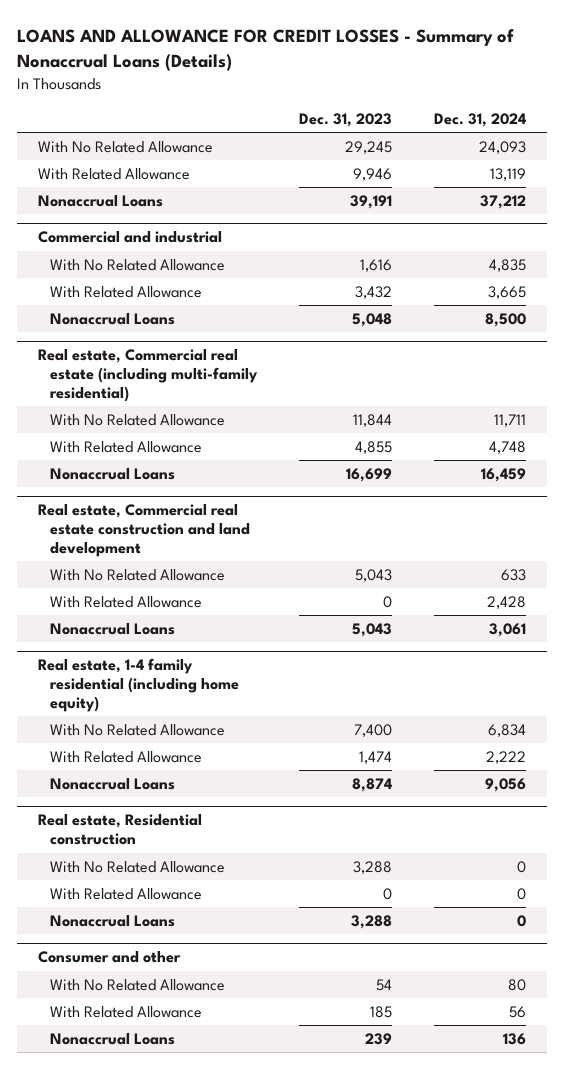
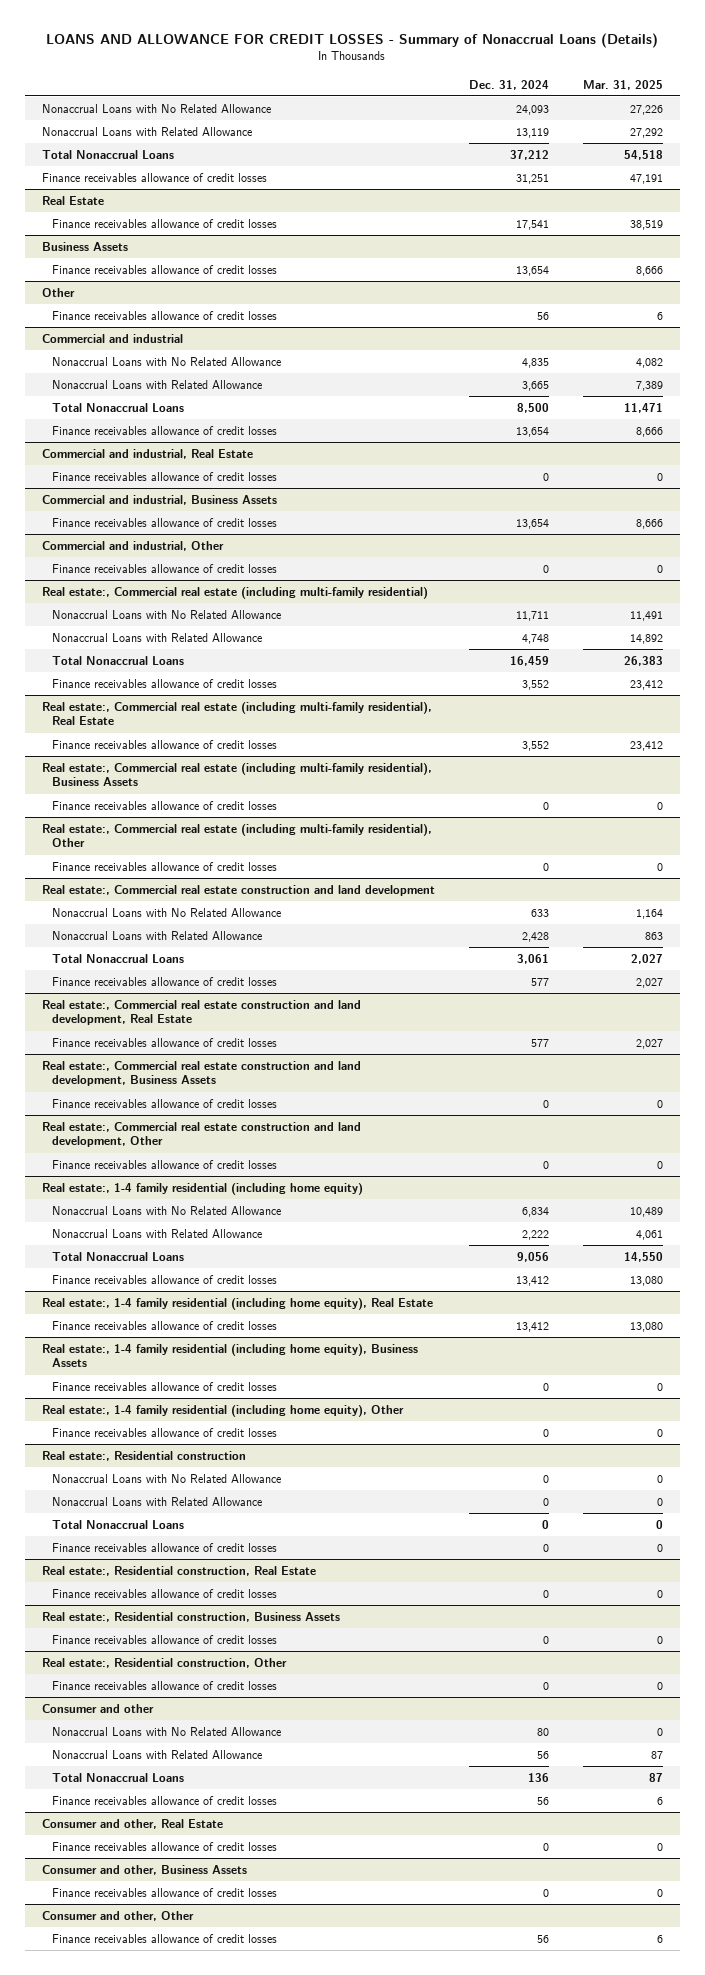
- | Dec. 31, 2023 | Dec. 31, 2024
+ | Dec. 31, 2024 | Mar. 31, 2025
- With No Related Allowance | 29,245 | 24,093
- With Related Allowance | 9,946 | 13,119
- Nonaccrual Loans | 39,191 | 37,212
+ Nonaccrual Loans with No Related Allowance | 24,093 | 27,226
+ Nonaccrual Loans with Related Allowance | 13,119 | 27,292
+ Total Nonaccrual Loans | 37,212 | 54,518
+ Finance receivables allowance of credit losses | 31,251 | 47,191
+ Real Estate
+ Finance receivables allowance of credit losses | 17,541 | 38,519
+ Business Assets
+ Finance receivables allowance of credit losses | 13,654 | 8,666
+ Other
+ Finance receivables allowance of credit losses | 56 | 6
@ Commercial and industrial
- With No Related Allowance | 1,616 | 4,835
- With Related Allowance | 3,432 | 3,665
- Nonaccrual Loans | 5,048 | 8,500
- Real estate, Commercial real estate (including multi-family residential)
- With No Related Allowance | 11,844 | 11,711
- With Related Allowance | 4,855 | 4,748
- Nonaccrual Loans | 16,699 | 16,459
- Real estate, Commercial real estate construction and land development
- With No Related Allowance | 5,043 | 633
- With Related Allowance | 0 | 2,428
- Nonaccrual Loans | 5,043 | 3,061
- Real estate, 1-4 family residential (including home equity)
- With No Related Allowance | 7,400 | 6,834
- With Related Allowance | 1,474 | 2,222
- Nonaccrual Loans | 8,874 | 9,056
- Real estate, Residential construction
- With No Related Allowance | 3,288 | 0
- With Related Allowance | 0 | 0
- Nonaccrual Loans | 3,288 | 0
@ Commercial and industrial
+ Nonaccrual Loans with No Related Allowance | 4,835 | 4,082
+ Nonaccrual Loans with Related Allowance | 3,665 | 7,389
+ Total Nonaccrual Loans | 8,500 | 11,471
+ Finance receivables allowance of credit losses | 13,654 | 8,666
+ Commercial and industrial, Real Estate
+ Finance receivables allowance of credit losses | 0 | 0
+ Commercial and industrial, Business Assets
+ Finance receivables allowance of credit losses | 13,654 | 8,666
+ Commercial and industrial, Other
+ Finance receivables allowance of credit losses | 0 | 0
+ Real estate:, Commercial real estate (including multi-family residential)
+ Nonaccrual Loans with No Related Allowance | 11,711 | 11,491
+ Nonaccrual Loans with Related Allowance | 4,748 | 14,892
+ Total Nonaccrual Loans | 16,459 | 26,383
+ Finance receivables allowance of credit losses | 3,552 | 23,412
+ Real estate:, Commercial real estate (including multi-family residential), Real Estate
+ Finance receivables allowance of credit losses | 3,552 | 23,412
+ Real estate:, Commercial real estate (including multi-family residential), Business Assets
+ Finance receivables allowance of credit losses | 0 | 0
+ Real estate:, Commercial real estate (including multi-family residential), Other
+ Finance receivables allowance of credit losses | 0 | 0
+ Real estate:, Commercial real estate construction and land development
+ Nonaccrual Loans with No Related Allowance | 633 | 1,164
+ Nonaccrual Loans with Related Allowance | 2,428 | 863
+ Total Nonaccrual Loans | 3,061 | 2,027
+ Finance receivables allowance of credit losses | 577 | 2,027
+ Real estate:, Commercial real estate construction and land development, Real Estate
+ Finance receivables allowance of credit losses | 577 | 2,027
+ Real estate:, Commercial real estate construction and land development, Business Assets
+ Finance receivables allowance of credit losses | 0 | 0
+ Real estate:, Commercial real estate construction and land development, Other
+ Finance receivables allowance of credit losses | 0 | 0
+ Real estate:, 1-4 family residential (including home equity)
+ Nonaccrual Loans with No Related Allowance | 6,834 | 10,489
+ Nonaccrual Loans with Related Allowance | 2,222 | 4,061
+ Total Nonaccrual Loans | 9,056 | 14,550
+ Finance receivables allowance of credit losses | 13,412 | 13,080
+ Real estate:, 1-4 family residential (including home equity), Real Estate
+ Finance receivables allowance of credit losses | 13,412 | 13,080
+ Real estate:, 1-4 family residential (including home equity), Business Assets
+ Finance receivables allowance of credit losses | 0 | 0
+ Real estate:, 1-4 family residential (including home equity), Other
+ Finance receivables allowance of credit losses | 0 | 0
+ Real estate:, Residential construction
+ Nonaccrual Loans with No Related Allowance | 0 | 0
+ Nonaccrual Loans with Related Allowance | 0 | 0
+ Total Nonaccrual Loans | 0 | 0
+ Finance receivables allowance of credit losses | 0 | 0
+ Real estate:, Residential construction, Real Estate
+ Finance receivables allowance of credit losses | 0 | 0
+ Real estate:, Residential construction, Business Assets
+ Finance receivables allowance of credit losses | 0 | 0
+ Real estate:, Residential construction, Other
+ Finance receivables allowance of credit losses | 0 | 0
@ Consumer and other
- With No Related Allowance | 54 | 80
- With Related Allowance | 185 | 56
- Nonaccrual Loans | 239 | 136
+ Nonaccrual Loans with No Related Allowance | 80 | 0
+ Nonaccrual Loans with Related Allowance | 56 | 87
+ Total Nonaccrual Loans | 136 | 87
+ Finance receivables allowance of credit losses | 56 | 6
+ Consumer and other, Real Estate
+ Finance receivables allowance of credit losses | 0 | 0
+ Consumer and other, Business Assets
+ Finance receivables allowance of credit losses | 0 | 0
+ Consumer and other, Other
+ Finance receivables allowance of credit losses | 56 | 6

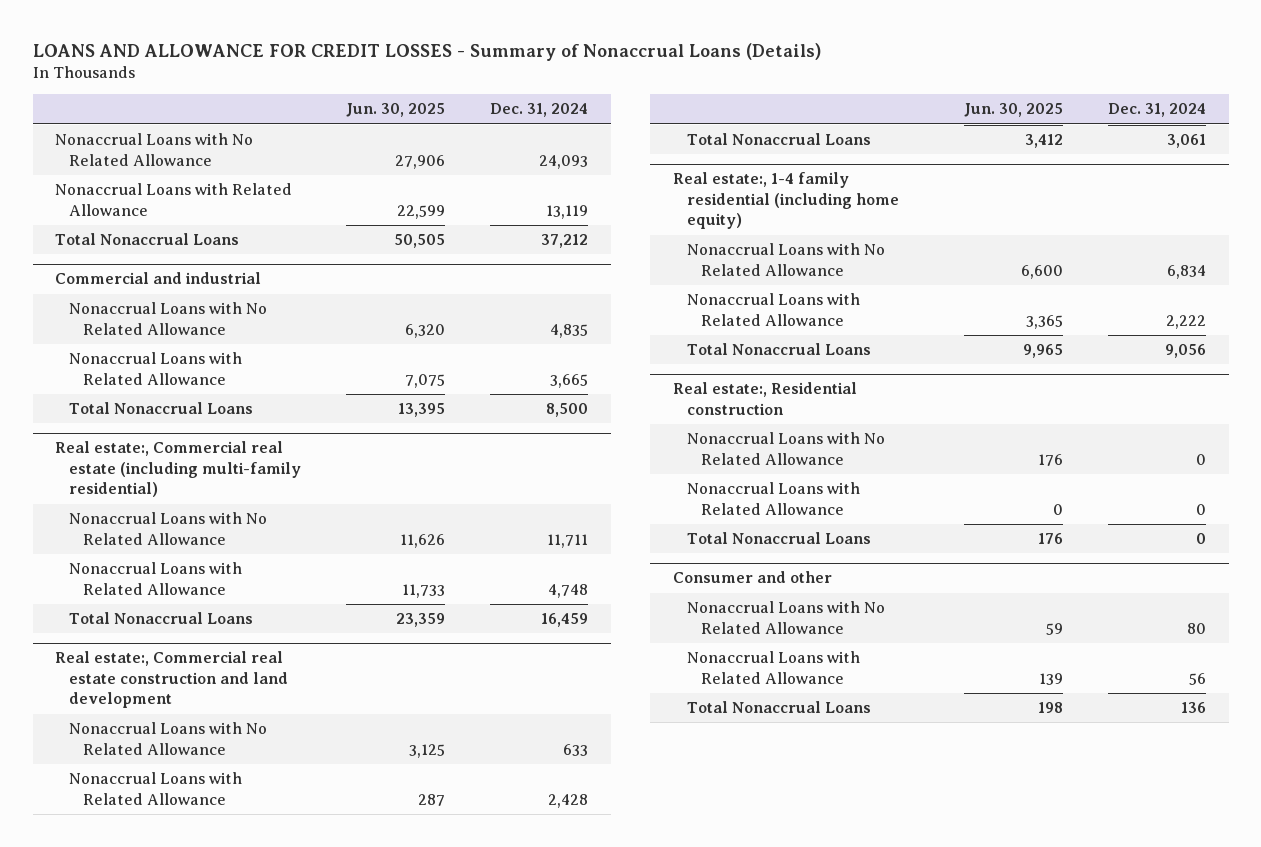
- | Dec. 31, 2024 | Mar. 31, 2025
+ | Jun. 30, 2025 | Dec. 31, 2024
- Finance receivables allowance of credit losses | 31,251 | 47,191
- Real Estate
- Finance receivables allowance of credit losses | 17,541 | 38,519
- Business Assets
- Finance receivables allowance of credit losses | 13,654 | 8,666
- Other
- Finance receivables allowance of credit losses | 56 | 6
@ Commercial and industrial
- Finance receivables allowance of credit losses | 13,654 | 8,666
- Commercial and industrial, Real Estate
- Finance receivables allowance of credit losses | 0 | 0
- Commercial and industrial, Business Assets
- Finance receivables allowance of credit losses | 13,654 | 8,666
- Commercial and industrial, Other
- Finance receivables allowance of credit losses | 0 | 0
@ Real estate:, Commercial real estate (including multi-family residential)
- Finance receivables allowance of credit losses | 3,552 | 23,412
- Real estate:, Commercial real estate (including multi-family residential), Real Estate
- Finance receivables allowance of credit losses | 3,552 | 23,412
- Real estate:, Commercial real estate (including multi-family residential), Business Assets
- Finance receivables allowance of credit losses | 0 | 0
- Real estate:, Commercial real estate (including multi-family residential), Other
- Finance receivables allowance of credit losses | 0 | 0
@ Real estate:, Commercial real estate construction and land development
- Finance receivables allowance of credit losses | 577 | 2,027
- Real estate:, Commercial real estate construction and land development, Real Estate
- Finance receivables allowance of credit losses | 577 | 2,027
- Real estate:, Commercial real estate construction and land development, Business Assets
- Finance receivables allowance of credit losses | 0 | 0
- Real estate:, Commercial real estate construction and land development, Other
- Finance receivables allowance of credit losses | 0 | 0
@ Real estate:, 1-4 family residential (including home equity)
- Finance receivables allowance of credit losses | 13,412 | 13,080
- Real estate:, 1-4 family residential (including home equity), Real Estate
- Finance receivables allowance of credit losses | 13,412 | 13,080
- Real estate:, 1-4 family residential (including home equity), Business Assets
- Finance receivables allowance of credit losses | 0 | 0
- Real estate:, 1-4 family residential (including home equity), Other
- Finance receivables allowance of credit losses | 0 | 0
@ Real estate:, Residential construction
- Finance receivables allowance of credit losses | 0 | 0
- Real estate:, Residential construction, Real Estate
- Finance receivables allowance of credit losses | 0 | 0
- Real estate:, Residential construction, Business Assets
- Finance receivables allowance of credit losses | 0 | 0
- Real estate:, Residential construction, Other
- Finance receivables allowance of credit losses | 0 | 0
@ Consumer and other
- Finance receivables allowance of credit losses | 56 | 6
- Consumer and other, Real Estate
- Finance receivables allowance of credit losses | 0 | 0
- Consumer and other, Business Assets
- Finance receivables allowance of credit losses | 0 | 0
- Consumer and other, Other
- Finance receivables allowance of credit losses | 56 | 6

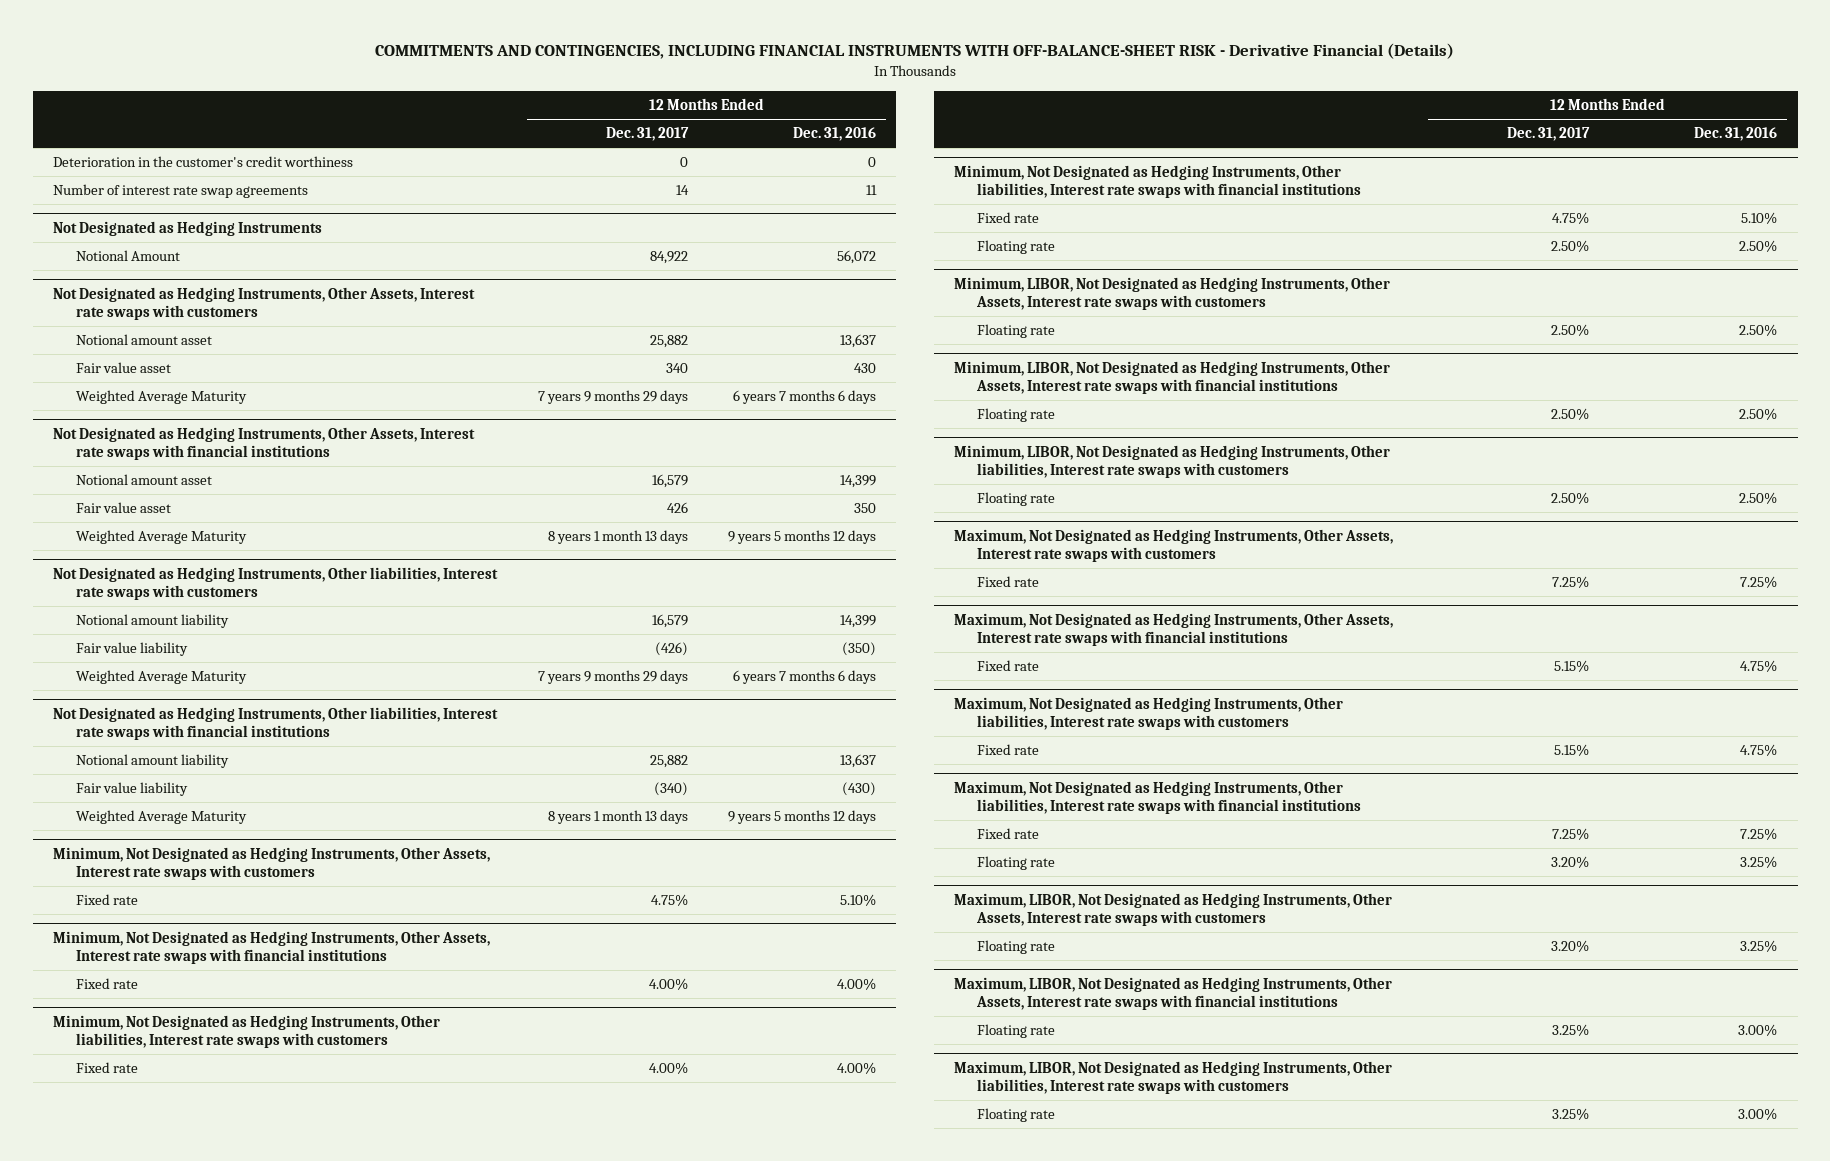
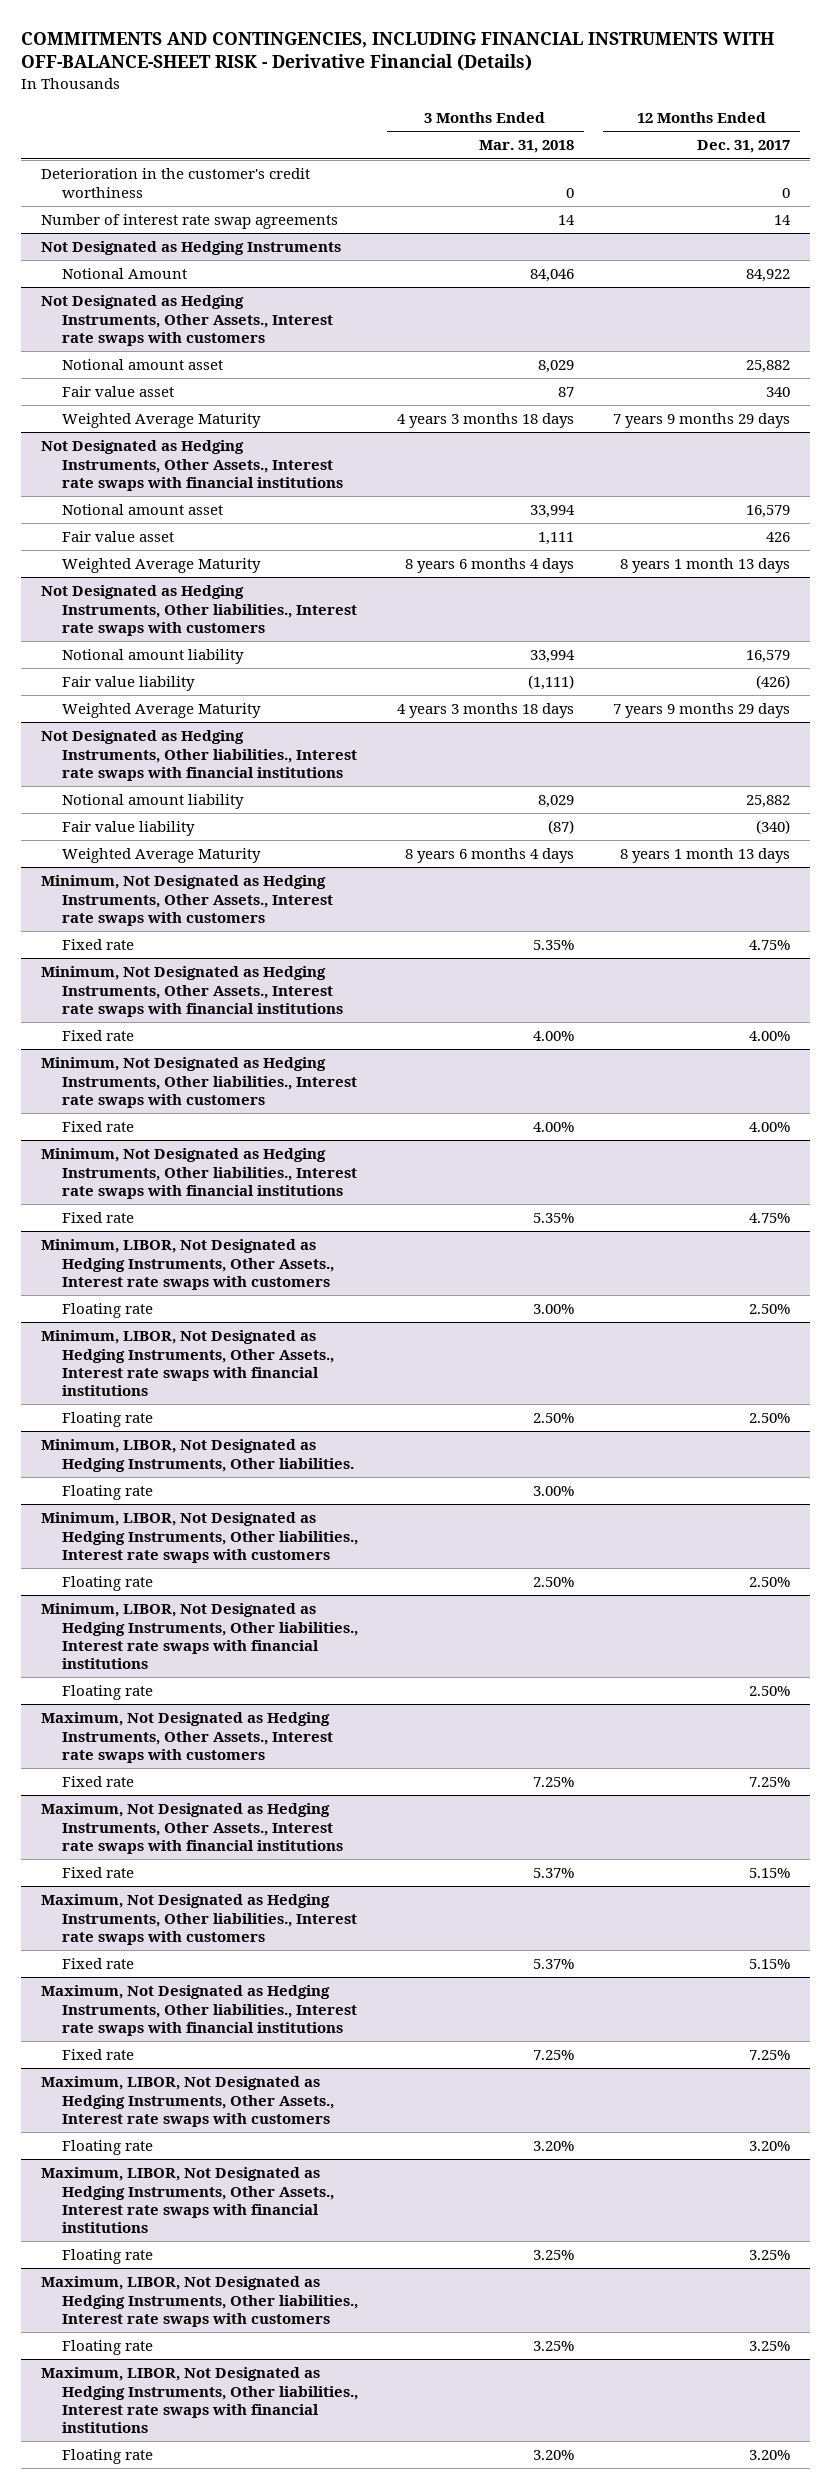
- | 12 Months Ended Dec. 31, 2017 | 12 Months Ended Dec. 31, 2016
+ | 3 Months Ended Mar. 31, 2018 | 12 Months Ended Dec. 31, 2017
- Not Designated as Hedging Instruments, Other Assets, Interest rate swaps with customers
+ Not Designated as Hedging Instruments, Other Assets., Interest rate swaps with customers
- Not Designated as Hedging Instruments, Other Assets, Interest rate swaps with financial institutions
+ Not Designated as Hedging Instruments, Other Assets., Interest rate swaps with financial institutions
- Not Designated as Hedging Instruments, Other liabilities, Interest rate swaps with customers
+ Not Designated as Hedging Instruments, Other liabilities., Interest rate swaps with customers
- Not Designated as Hedging Instruments, Other liabilities, Interest rate swaps with financial institutions
+ Not Designated as Hedging Instruments, Other liabilities., Interest rate swaps with financial institutions
- Minimum, Not Designated as Hedging Instruments, Other Assets, Interest rate swaps with customers
+ Minimum, Not Designated as Hedging Instruments, Other Assets., Interest rate swaps with customers
- Minimum, Not Designated as Hedging Instruments, Other Assets, Interest rate swaps with financial institutions
+ Minimum, Not Designated as Hedging Instruments, Other Assets., Interest rate swaps with financial institutions
- Minimum, Not Designated as Hedging Instruments, Other liabilities, Interest rate swaps with customers
+ Minimum, Not Designated as Hedging Instruments, Other liabilities., Interest rate swaps with customers
- Minimum, Not Designated as Hedging Instruments, Other liabilities, Interest rate swaps with financial institutions
+ Minimum, Not Designated as Hedging Instruments, Other liabilities., Interest rate swaps with financial institutions
+ Minimum, LIBOR, Not Designated as Hedging Instruments, Other Assets., Interest rate swaps with customers
- Minimum, LIBOR, Not Designated as Hedging Instruments, Other Assets, Interest rate swaps with customers
+ Minimum, LIBOR, Not Designated as Hedging Instruments, Other Assets., Interest rate swaps with financial institutions
- Minimum, LIBOR, Not Designated as Hedging Instruments, Other Assets, Interest rate swaps with financial institutions
+ Minimum, LIBOR, Not Designated as Hedging Instruments, Other liabilities.
+ Floating rate | 3.00% |
+ Minimum, LIBOR, Not Designated as Hedging Instruments, Other liabilities., Interest rate swaps with customers
- Minimum, LIBOR, Not Designated as Hedging Instruments, Other liabilities, Interest rate swaps with customers
+ Minimum, LIBOR, Not Designated as Hedging Instruments, Other liabilities., Interest rate swaps with financial institutions
- Maximum, Not Designated as Hedging Instruments, Other Assets, Interest rate swaps with customers
+ Maximum, Not Designated as Hedging Instruments, Other Assets., Interest rate swaps with customers
- Maximum, Not Designated as Hedging Instruments, Other Assets, Interest rate swaps with financial institutions
+ Maximum, Not Designated as Hedging Instruments, Other Assets., Interest rate swaps with financial institutions
- Maximum, Not Designated as Hedging Instruments, Other liabilities, Interest rate swaps with customers
+ Maximum, Not Designated as Hedging Instruments, Other liabilities., Interest rate swaps with customers
- Maximum, Not Designated as Hedging Instruments, Other liabilities, Interest rate swaps with financial institutions
+ Maximum, Not Designated as Hedging Instruments, Other liabilities., Interest rate swaps with financial institutions
- Floating rate | 3.20% | 3.25%
- Maximum, LIBOR, Not Designated as Hedging Instruments, Other Assets, Interest rate swaps with customers
+ Maximum, LIBOR, Not Designated as Hedging Instruments, Other Assets., Interest rate swaps with customers
- Maximum, LIBOR, Not Designated as Hedging Instruments, Other Assets, Interest rate swaps with financial institutions
+ Maximum, LIBOR, Not Designated as Hedging Instruments, Other Assets., Interest rate swaps with financial institutions
- Maximum, LIBOR, Not Designated as Hedging Instruments, Other liabilities, Interest rate swaps with customers
+ Maximum, LIBOR, Not Designated as Hedging Instruments, Other liabilities., Interest rate swaps with customers
+ Maximum, LIBOR, Not Designated as Hedging Instruments, Other liabilities., Interest rate swaps with financial institutions
+ Floating rate | 3.20% | 3.20%

